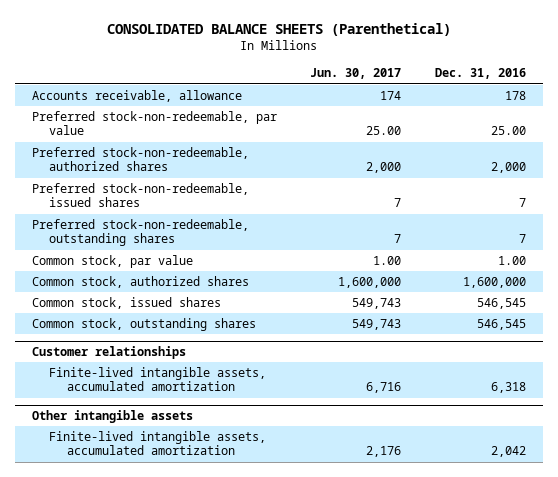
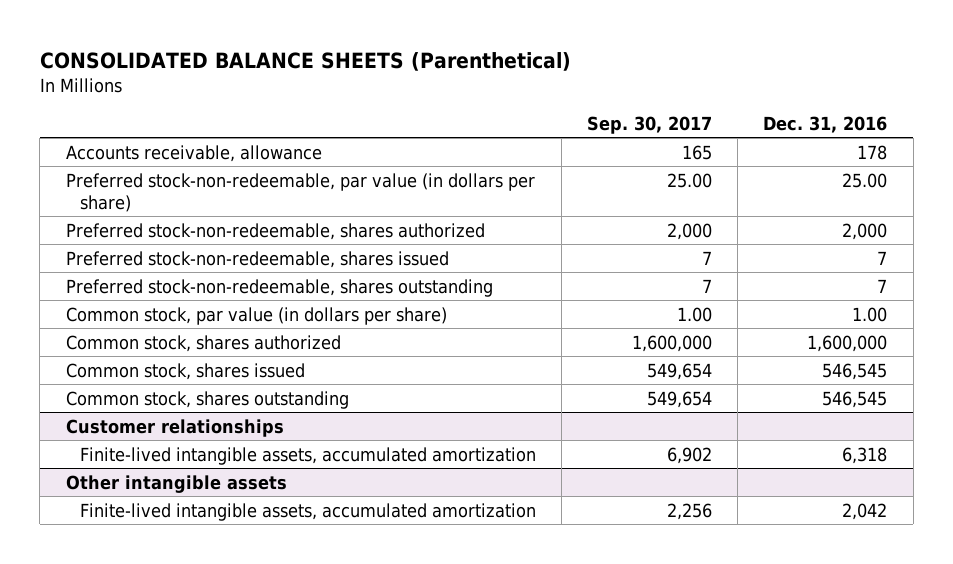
- | Jun. 30, 2017 | Dec. 31, 2016
+ | Sep. 30, 2017 | Dec. 31, 2016
- Preferred stock-non-redeemable, par value | 25.00 | 25.00
- Preferred stock-non-redeemable, authorized shares | 2,000 | 2,000
- Preferred stock-non-redeemable, issued shares | 7 | 7
- Preferred stock-non-redeemable, outstanding shares | 7 | 7
- Common stock, par value | 1.00 | 1.00
- Common stock, authorized shares | 1,600,000 | 1,600,000
- Common stock, issued shares | 549,743 | 546,545
- Common stock, outstanding shares | 549,743 | 546,545
+ Preferred stock-non-redeemable, par value (in dollars per share) | 25.00 | 25.00
+ Preferred stock-non-redeemable, shares authorized | 2,000 | 2,000
+ Preferred stock-non-redeemable, shares issued | 7 | 7
+ Preferred stock-non-redeemable, shares outstanding | 7 | 7
+ Common stock, par value (in dollars per share) | 1.00 | 1.00
+ Common stock, shares authorized | 1,600,000 | 1,600,000
+ Common stock, shares issued | 549,654 | 546,545
+ Common stock, shares outstanding | 549,654 | 546,545

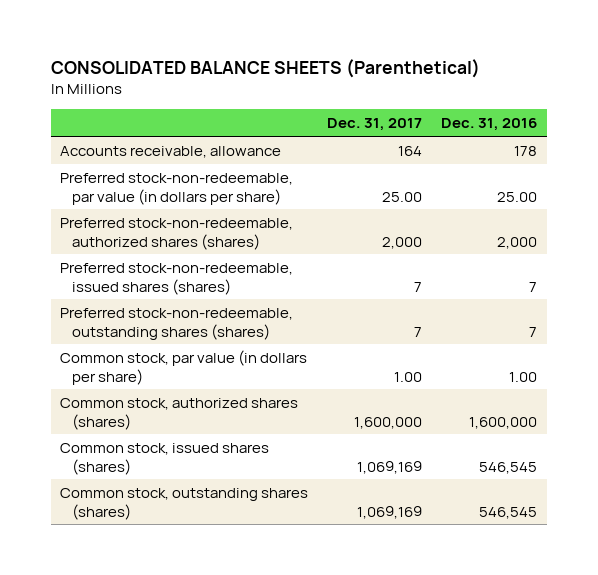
- | Sep. 30, 2017 | Dec. 31, 2016
+ | Dec. 31, 2017 | Dec. 31, 2016
- Preferred stock-non-redeemable, shares authorized | 2,000 | 2,000
- Preferred stock-non-redeemable, shares issued | 7 | 7
- Preferred stock-non-redeemable, shares outstanding | 7 | 7
+ Preferred stock-non-redeemable, authorized shares (shares) | 2,000 | 2,000
+ Preferred stock-non-redeemable, issued shares (shares) | 7 | 7
+ Preferred stock-non-redeemable, outstanding shares (shares) | 7 | 7
- Common stock, shares authorized | 1,600,000 | 1,600,000
- Common stock, shares issued | 549,654 | 546,545
- Common stock, shares outstanding | 549,654 | 546,545
- Customer relationships
- Finite-lived intangible assets, accumulated amortization | 6,902 | 6,318
- Other intangible assets
- Finite-lived intangible assets, accumulated amortization | 2,256 | 2,042
+ Common stock, authorized shares (shares) | 1,600,000 | 1,600,000
+ Common stock, issued shares (shares) | 1,069,169 | 546,545
+ Common stock, outstanding shares (shares) | 1,069,169 | 546,545

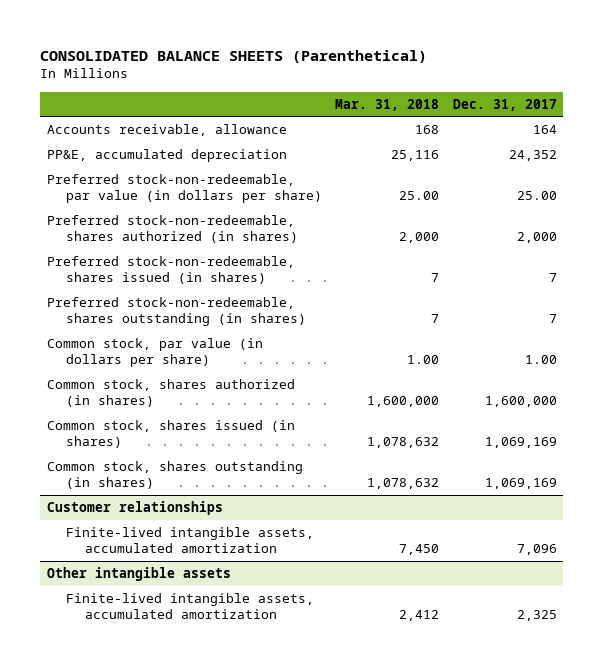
- | Dec. 31, 2017 | Dec. 31, 2016
+ | Mar. 31, 2018 | Dec. 31, 2017
+ PP&E, accumulated depreciation | 25,116 | 24,352
- Preferred stock-non-redeemable, authorized shares (shares) | 2,000 | 2,000
- Preferred stock-non-redeemable, issued shares (shares) | 7 | 7
- Preferred stock-non-redeemable, outstanding shares (shares) | 7 | 7
+ Preferred stock-non-redeemable, shares authorized (in shares) | 2,000 | 2,000
+ Preferred stock-non-redeemable, shares issued (in shares) | 7 | 7
+ Preferred stock-non-redeemable, shares outstanding (in shares) | 7 | 7
- Common stock, authorized shares (shares) | 1,600,000 | 1,600,000
- Common stock, issued shares (shares) | 1,069,169 | 546,545
- Common stock, outstanding shares (shares) | 1,069,169 | 546,545
+ Common stock, shares authorized (in shares) | 1,600,000 | 1,600,000
+ Common stock, shares issued (in shares) | 1,078,632 | 1,069,169
+ Common stock, shares outstanding (in shares) | 1,078,632 | 1,069,169
+ Customer relationships
+ Finite-lived intangible assets, accumulated amortization | 7,450 | 7,096
+ Other intangible assets
+ Finite-lived intangible assets, accumulated amortization | 2,412 | 2,325

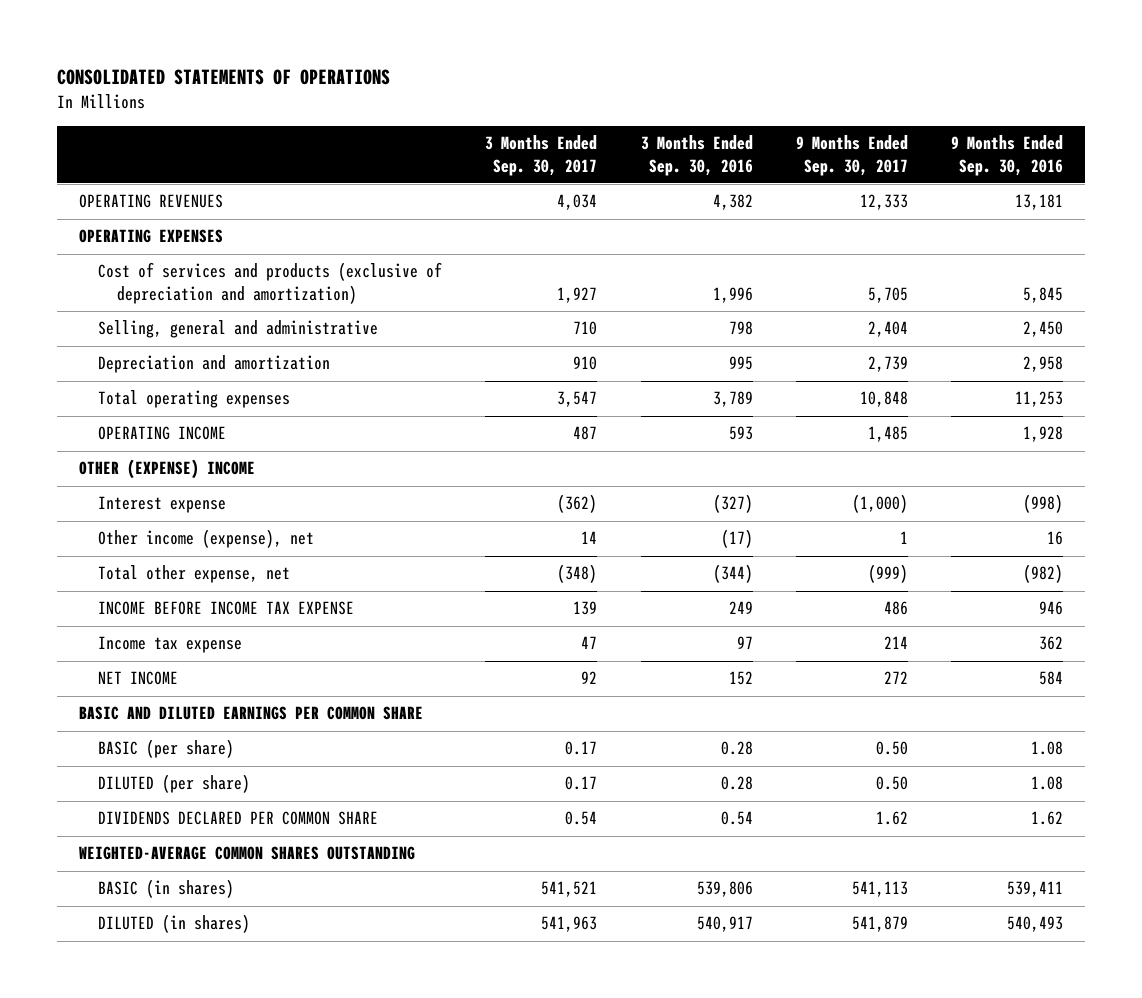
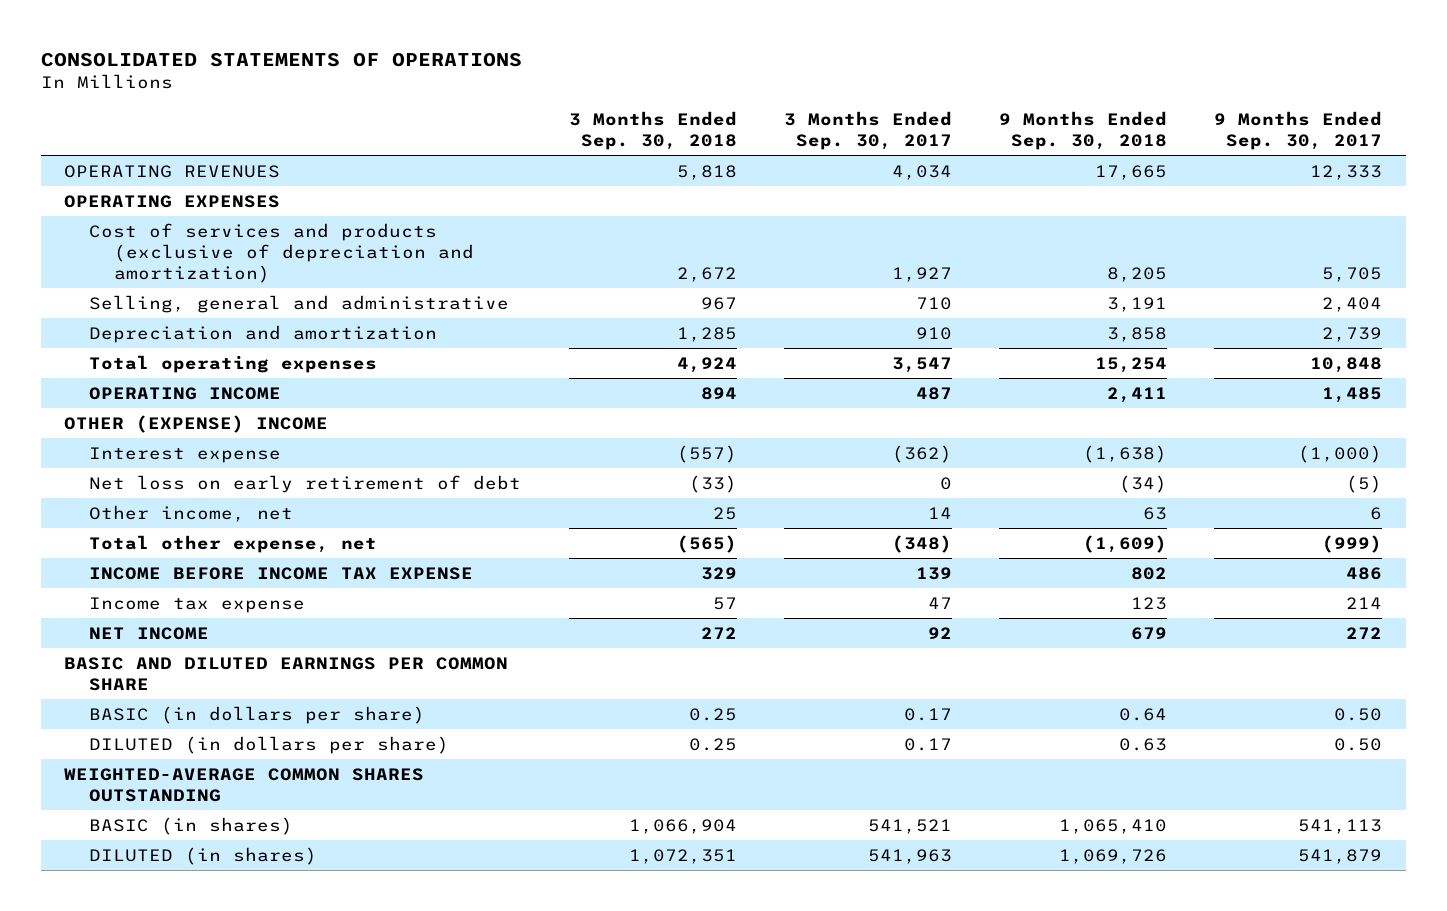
- | 3 Months Ended Sep. 30, 2017 | 3 Months Ended Sep. 30, 2016 | 9 Months Ended Sep. 30, 2017 | 9 Months Ended Sep. 30, 2016
+ | 3 Months Ended Sep. 30, 2018 | 3 Months Ended Sep. 30, 2017 | 9 Months Ended Sep. 30, 2018 | 9 Months Ended Sep. 30, 2017
- Other income (expense), net | 14 | (17) | 1 | 16
+ Net loss on early retirement of debt | (33) | 0 | (34) | (5)
+ Other income, net | 25 | 14 | 63 | 6
- BASIC (per share) | 0.17 | 0.28 | 0.50 | 1.08
- DILUTED (per share) | 0.17 | 0.28 | 0.50 | 1.08
- DIVIDENDS DECLARED PER COMMON SHARE | 0.54 | 0.54 | 1.62 | 1.62
+ BASIC (in dollars per share) | 0.25 | 0.17 | 0.64 | 0.50
+ DILUTED (in dollars per share) | 0.25 | 0.17 | 0.63 | 0.50

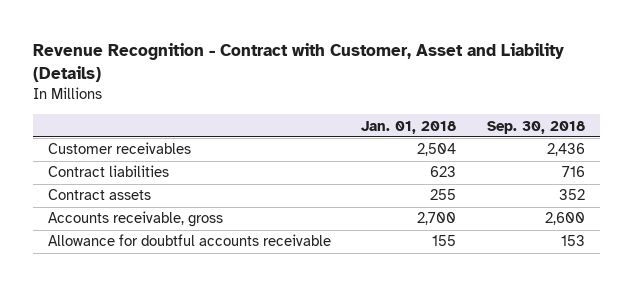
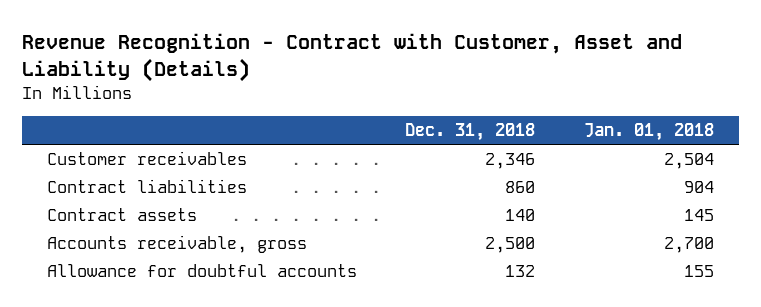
- | Jan. 01, 2018 | Sep. 30, 2018
+ | Dec. 31, 2018 | Jan. 01, 2018
- Contract liabilities | 623 | 716
- Contract assets | 255 | 352
+ Contract liabilities | 860 | 904
+ Contract assets | 140 | 145
- Allowance for doubtful accounts receivable | 155 | 153
+ Allowance for doubtful accounts | 132 | 155

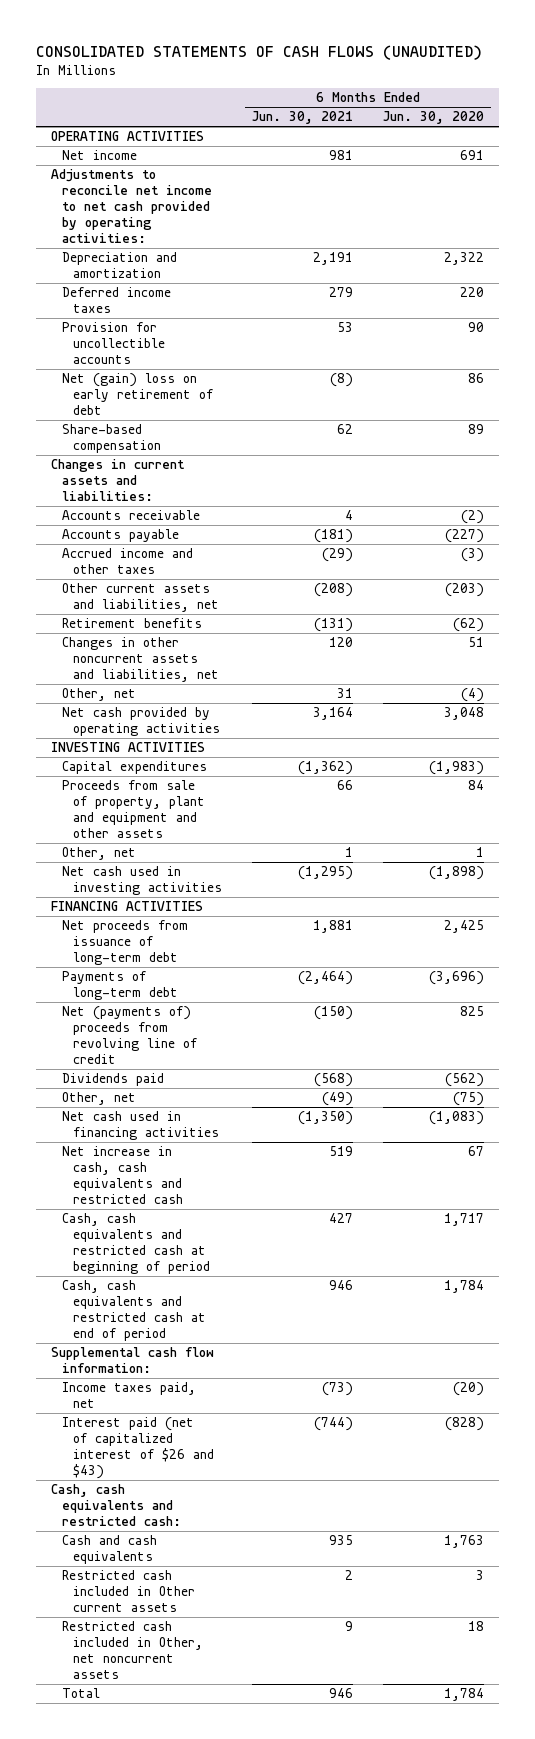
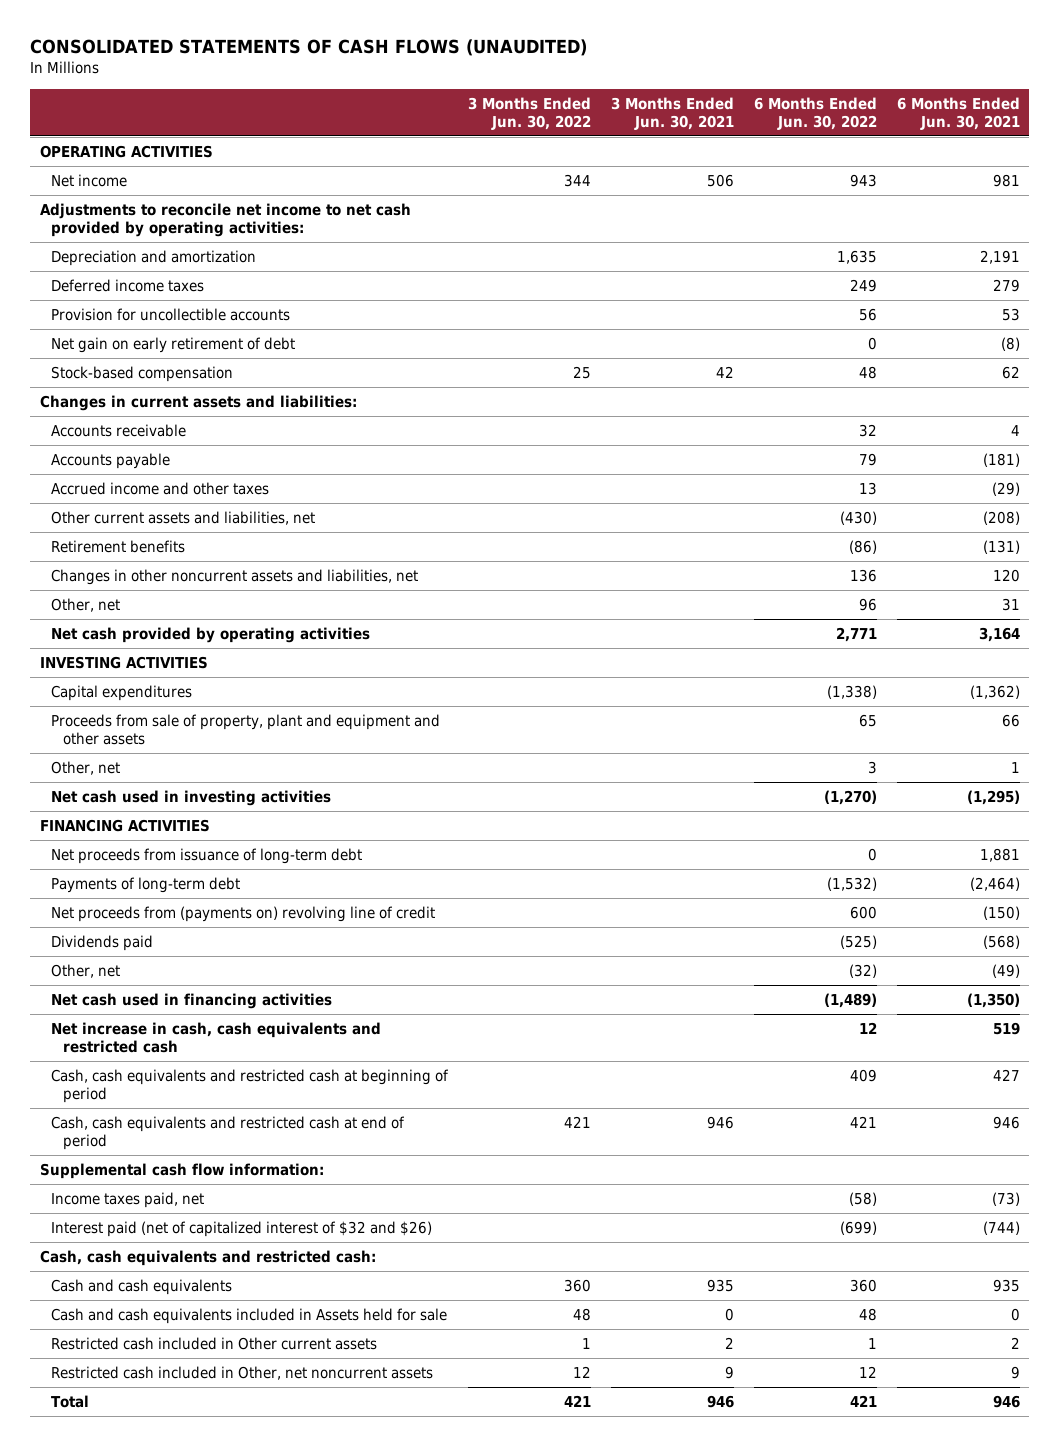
- | 6 Months Ended Jun. 30, 2021 | 6 Months Ended Jun. 30, 2020
+ | 3 Months Ended Jun. 30, 2022 | 3 Months Ended Jun. 30, 2021 | 6 Months Ended Jun. 30, 2022 | 6 Months Ended Jun. 30, 2021
- Net (gain) loss on early retirement of debt | (8) | 86
- Share-based compensation | 62 | 89
+ Net gain on early retirement of debt | | | 0 | (8)
+ Stock-based compensation | 25 | 42 | 48 | 62
- Net (payments of) proceeds from revolving line of credit | (150) | 825
+ Net proceeds from (payments on) revolving line of credit | | | 600 | (150)
- Interest paid (net of capitalized interest of $26 and $43) | (744) | (828)
+ Interest paid (net of capitalized interest of $32 and $26) | | | (699) | (744)
+ Cash and cash equivalents included in Assets held for sale | 48 | 0 | 48 | 0

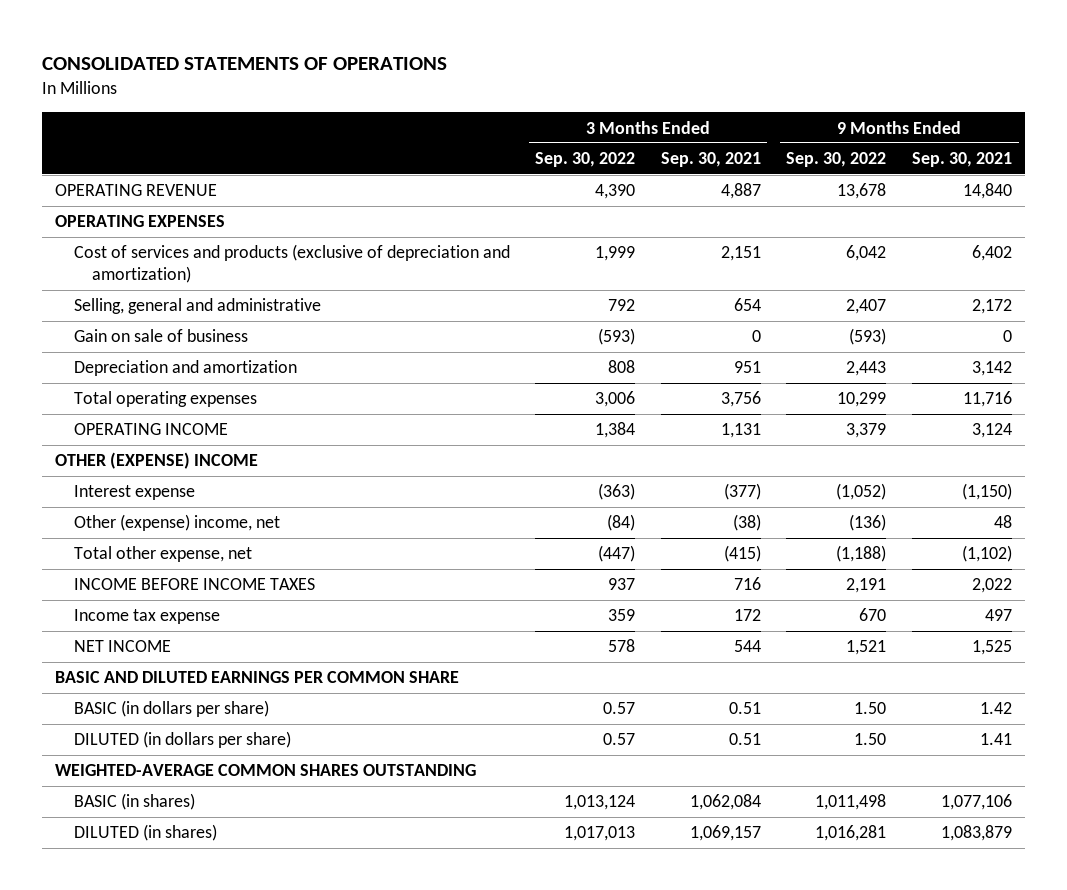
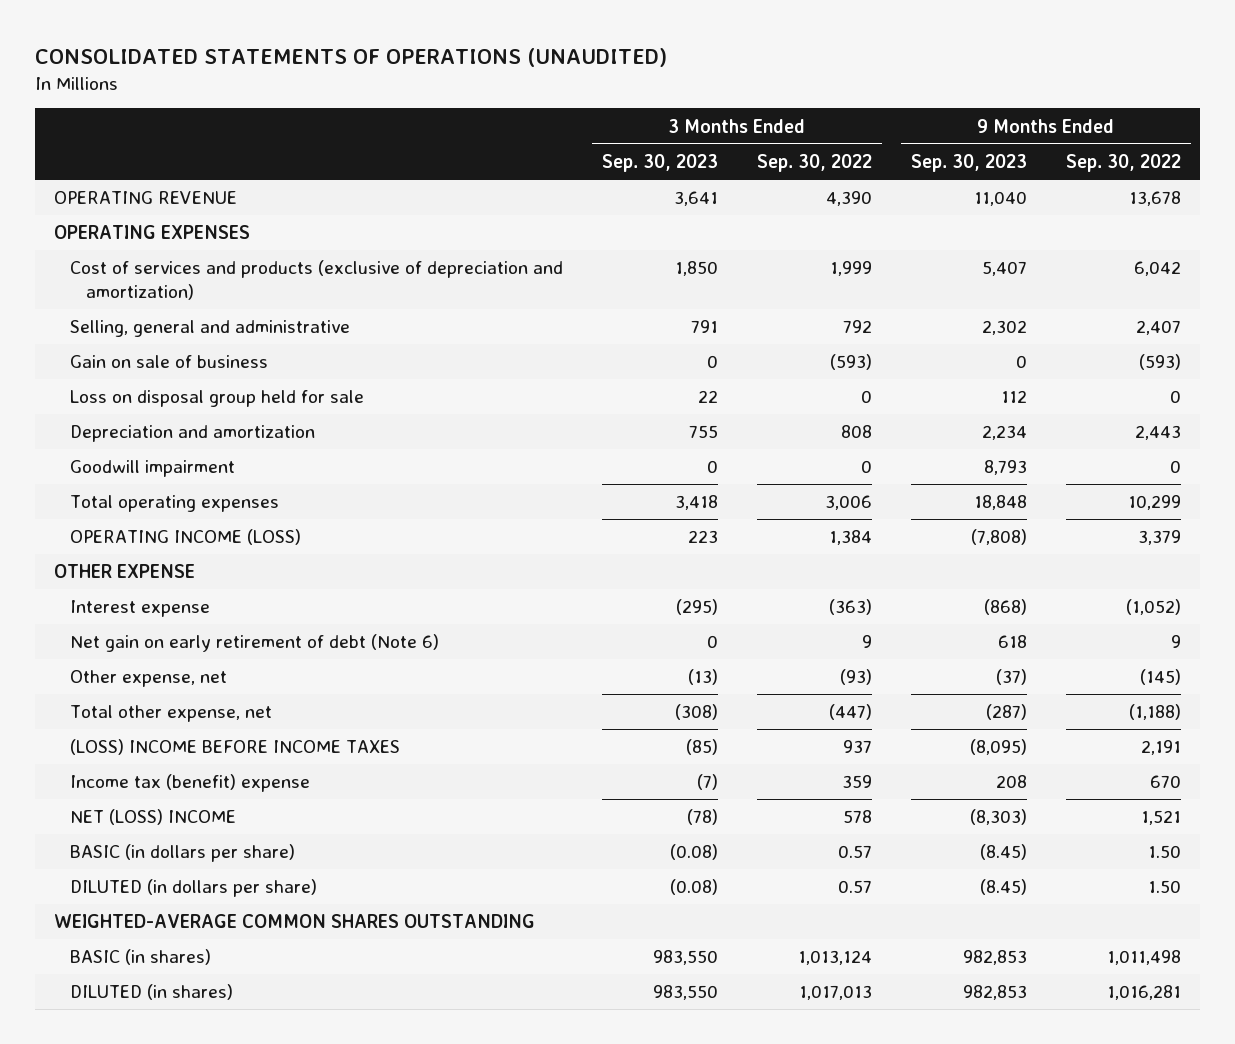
- CONSOLIDATED STATEMENTS OF OPERATIONS
+ CONSOLIDATED STATEMENTS OF OPERATIONS (UNAUDITED)
- | 3 Months Ended Sep. 30, 2022 | 3 Months Ended Sep. 30, 2021 | 9 Months Ended Sep. 30, 2022 | 9 Months Ended Sep. 30, 2021
+ | 3 Months Ended Sep. 30, 2023 | 3 Months Ended Sep. 30, 2022 | 9 Months Ended Sep. 30, 2023 | 9 Months Ended Sep. 30, 2022
+ Loss on disposal group held for sale | 22 | 0 | 112 | 0
+ Goodwill impairment | 0 | 0 | 8,793 | 0
- OPERATING INCOME | 1,384 | 1,131 | 3,379 | 3,124
- OTHER (EXPENSE) INCOME
+ OPERATING INCOME (LOSS) | 223 | 1,384 | (7,808) | 3,379
+ OTHER EXPENSE
- Other (expense) income, net | (84) | (38) | (136) | 48
+ Net gain on early retirement of debt (Note 6) | 0 | 9 | 618 | 9
+ Other expense, net | (13) | (93) | (37) | (145)
- INCOME BEFORE INCOME TAXES | 937 | 716 | 2,191 | 2,022
- Income tax expense | 359 | 172 | 670 | 497
- NET INCOME | 578 | 544 | 1,521 | 1,525
- BASIC AND DILUTED EARNINGS PER COMMON SHARE
+ (LOSS) INCOME BEFORE INCOME TAXES | (85) | 937 | (8,095) | 2,191
+ Income tax (benefit) expense | (7) | 359 | 208 | 670
+ NET (LOSS) INCOME | (78) | 578 | (8,303) | 1,521

